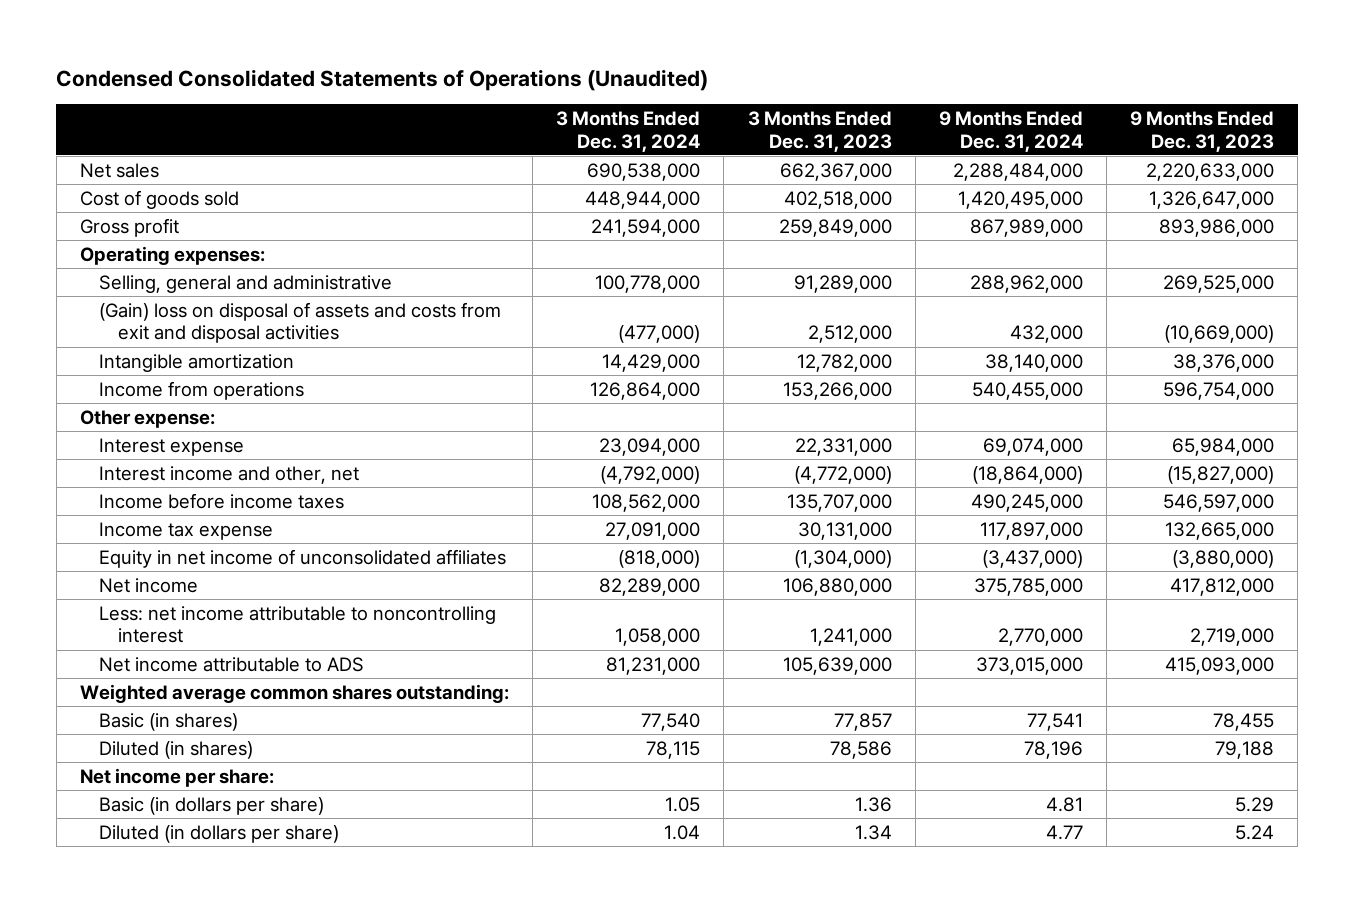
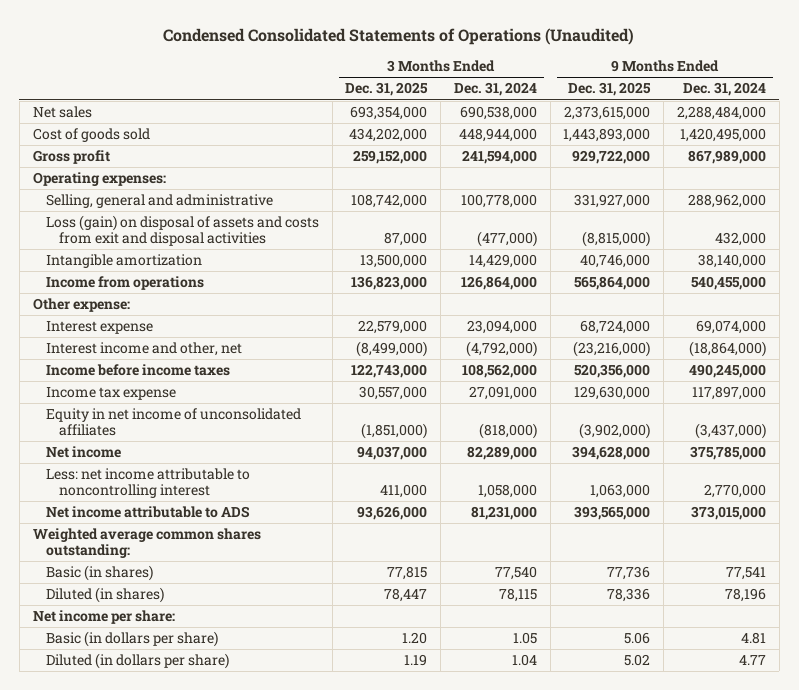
- | 3 Months Ended Dec. 31, 2024 | 3 Months Ended Dec. 31, 2023 | 9 Months Ended Dec. 31, 2024 | 9 Months Ended Dec. 31, 2023
+ | 3 Months Ended Dec. 31, 2025 | 3 Months Ended Dec. 31, 2024 | 9 Months Ended Dec. 31, 2025 | 9 Months Ended Dec. 31, 2024
- (Gain) loss on disposal of assets and costs from exit and disposal activities | (477,000) | 2,512,000 | 432,000 | (10,669,000)
+ Loss (gain) on disposal of assets and costs from exit and disposal activities | 87,000 | (477,000) | (8,815,000) | 432,000

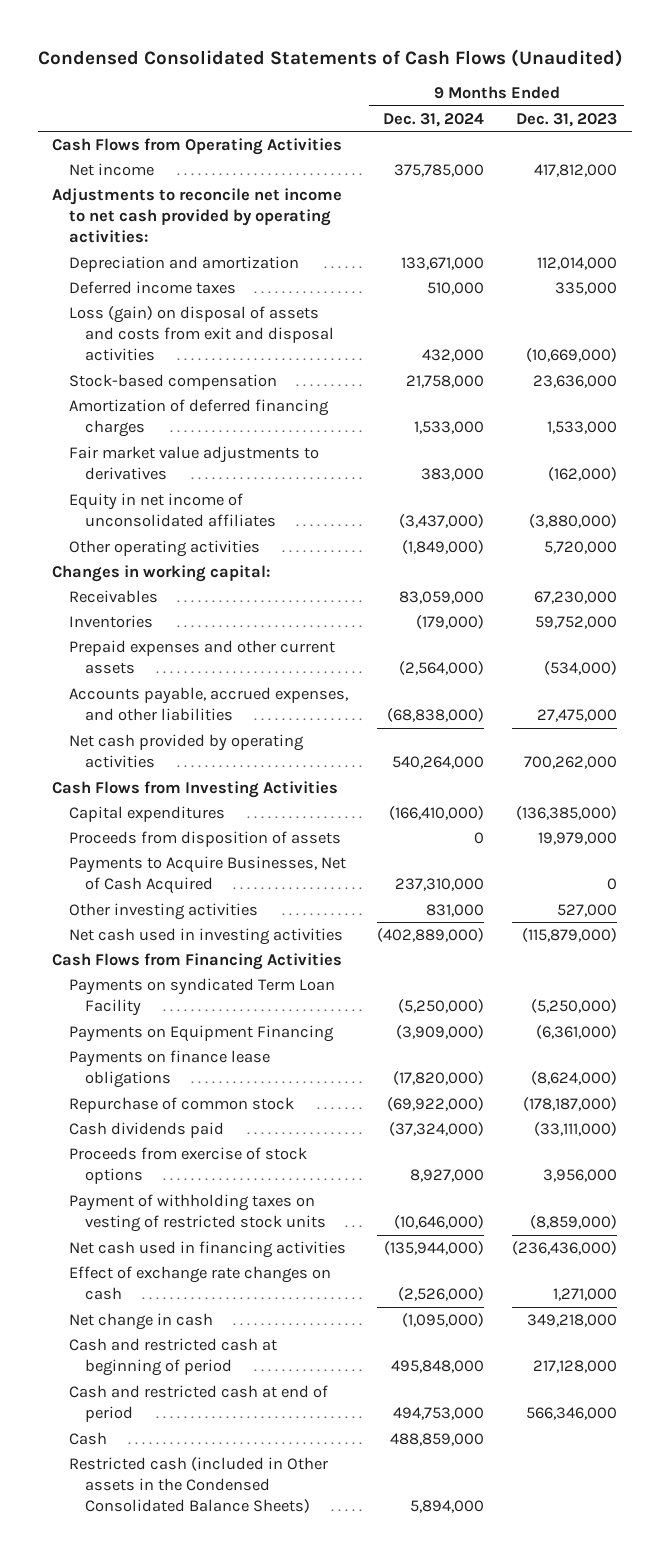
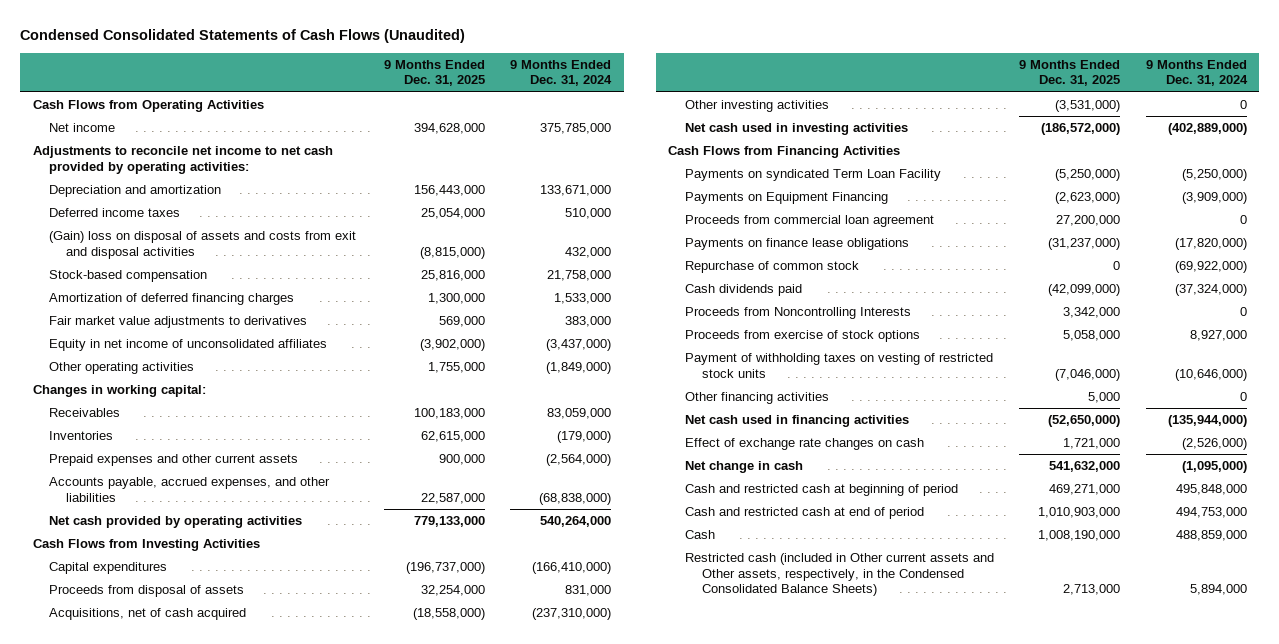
- | 9 Months Ended Dec. 31, 2024 | 9 Months Ended Dec. 31, 2023
+ | 9 Months Ended Dec. 31, 2025 | 9 Months Ended Dec. 31, 2024
- Loss (gain) on disposal of assets and costs from exit and disposal activities | 432,000 | (10,669,000)
+ (Gain) loss on disposal of assets and costs from exit and disposal activities | (8,815,000) | 432,000
- Proceeds from disposition of assets | 0 | 19,979,000
- Payments to Acquire Businesses, Net of Cash Acquired | 237,310,000 | 0
- Other investing activities | 831,000 | 527,000
+ Proceeds from disposal of assets | 32,254,000 | 831,000
+ Acquisitions, net of cash acquired | (18,558,000) | (237,310,000)
+ Other investing activities | (3,531,000) | 0
+ Proceeds from commercial loan agreement | 27,200,000 | 0
+ Proceeds from Noncontrolling Interests | 3,342,000 | 0
+ Other financing activities | 5,000 | 0
- Restricted cash (included in Other assets in the Condensed Consolidated Balance Sheets) | 5,894,000 |
+ Restricted cash (included in Other current assets and Other assets, respectively, in the Condensed Consolidated Balance Sheets) | 2,713,000 | 5,894,000

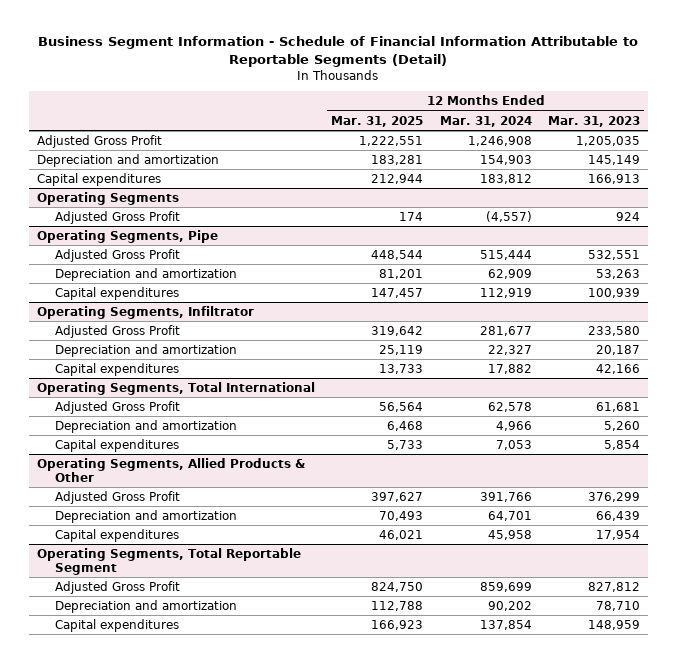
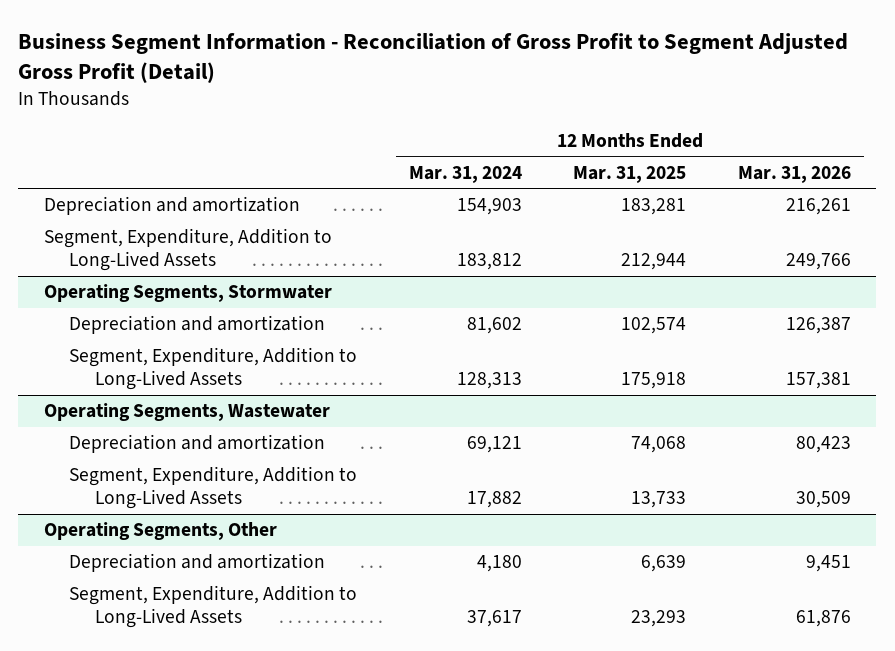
- Business Segment Information - Schedule of Financial Information Attributable to Reportable Segments (Detail)
+ Business Segment Information - Reconciliation of Gross Profit to Segment Adjusted Gross Profit (Detail)
- | 12 Months Ended Mar. 31, 2025 | 12 Months Ended Mar. 31, 2024 | 12 Months Ended Mar. 31, 2023
+ | 12 Months Ended Mar. 31, 2024 | 12 Months Ended Mar. 31, 2025 | 12 Months Ended Mar. 31, 2026
- Adjusted Gross Profit | 1,222,551 | 1,246,908 | 1,205,035
- Capital expenditures | 212,944 | 183,812 | 166,913
- Operating Segments
- Adjusted Gross Profit | 174 | (4,557) | 924
- Operating Segments, Pipe
- Adjusted Gross Profit | 448,544 | 515,444 | 532,551
- Depreciation and amortization | 81,201 | 62,909 | 53,263
- Capital expenditures | 147,457 | 112,919 | 100,939
- Operating Segments, Infiltrator
- Adjusted Gross Profit | 319,642 | 281,677 | 233,580
- Depreciation and amortization | 25,119 | 22,327 | 20,187
- Capital expenditures | 13,733 | 17,882 | 42,166
- Operating Segments, Total International
- Adjusted Gross Profit | 56,564 | 62,578 | 61,681
- Depreciation and amortization | 6,468 | 4,966 | 5,260
- Capital expenditures | 5,733 | 7,053 | 5,854
- Operating Segments, Allied Products & Other
- Adjusted Gross Profit | 397,627 | 391,766 | 376,299
- Depreciation and amortization | 70,493 | 64,701 | 66,439
- Capital expenditures | 46,021 | 45,958 | 17,954
- Operating Segments, Total Reportable Segment
- Adjusted Gross Profit | 824,750 | 859,699 | 827,812
- Depreciation and amortization | 112,788 | 90,202 | 78,710
- Capital expenditures | 166,923 | 137,854 | 148,959
+ Segment, Expenditure, Addition to Long-Lived Assets | 183,812 | 212,944 | 249,766
+ Operating Segments, Stormwater
+ Depreciation and amortization | 81,602 | 102,574 | 126,387
+ Segment, Expenditure, Addition to Long-Lived Assets | 128,313 | 175,918 | 157,381
+ Operating Segments, Wastewater
+ Depreciation and amortization | 69,121 | 74,068 | 80,423
+ Segment, Expenditure, Addition to Long-Lived Assets | 17,882 | 13,733 | 30,509
+ Operating Segments, Other
+ Depreciation and amortization | 4,180 | 6,639 | 9,451
+ Segment, Expenditure, Addition to Long-Lived Assets | 37,617 | 23,293 | 61,876

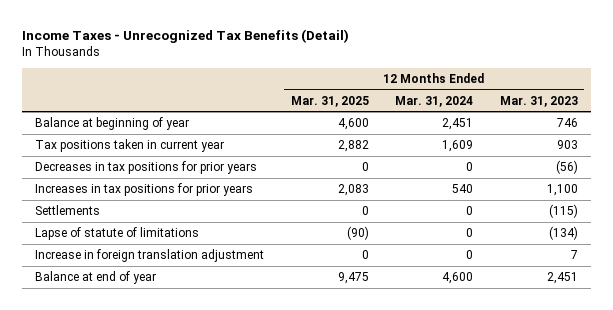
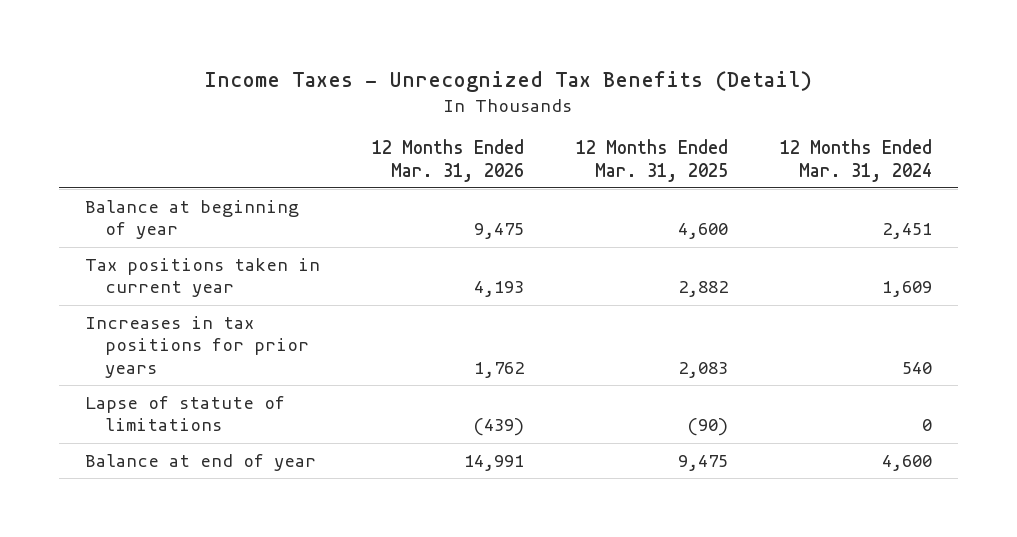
- | 12 Months Ended Mar. 31, 2025 | 12 Months Ended Mar. 31, 2024 | 12 Months Ended Mar. 31, 2023
+ | 12 Months Ended Mar. 31, 2026 | 12 Months Ended Mar. 31, 2025 | 12 Months Ended Mar. 31, 2024
- Decreases in tax positions for prior years | 0 | 0 | (56)
- Settlements | 0 | 0 | (115)
- Increase in foreign translation adjustment | 0 | 0 | 7

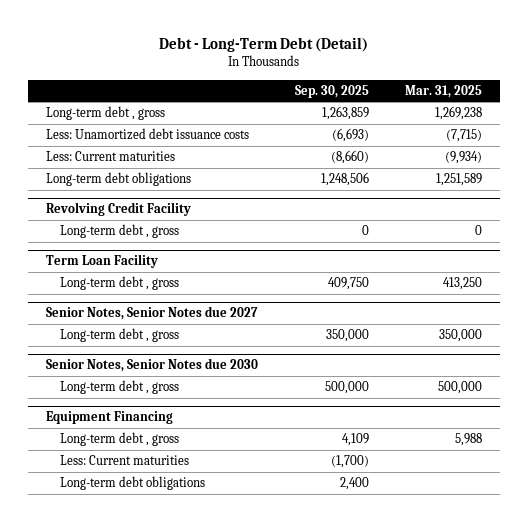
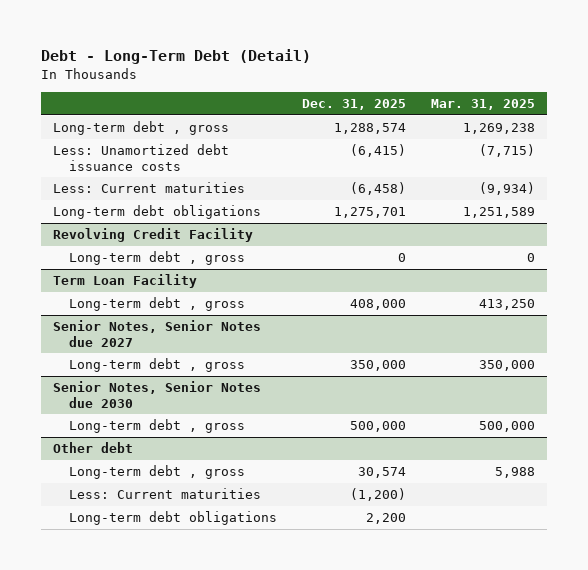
- | Sep. 30, 2025 | Mar. 31, 2025
+ | Dec. 31, 2025 | Mar. 31, 2025
- Equipment Financing
+ Other debt

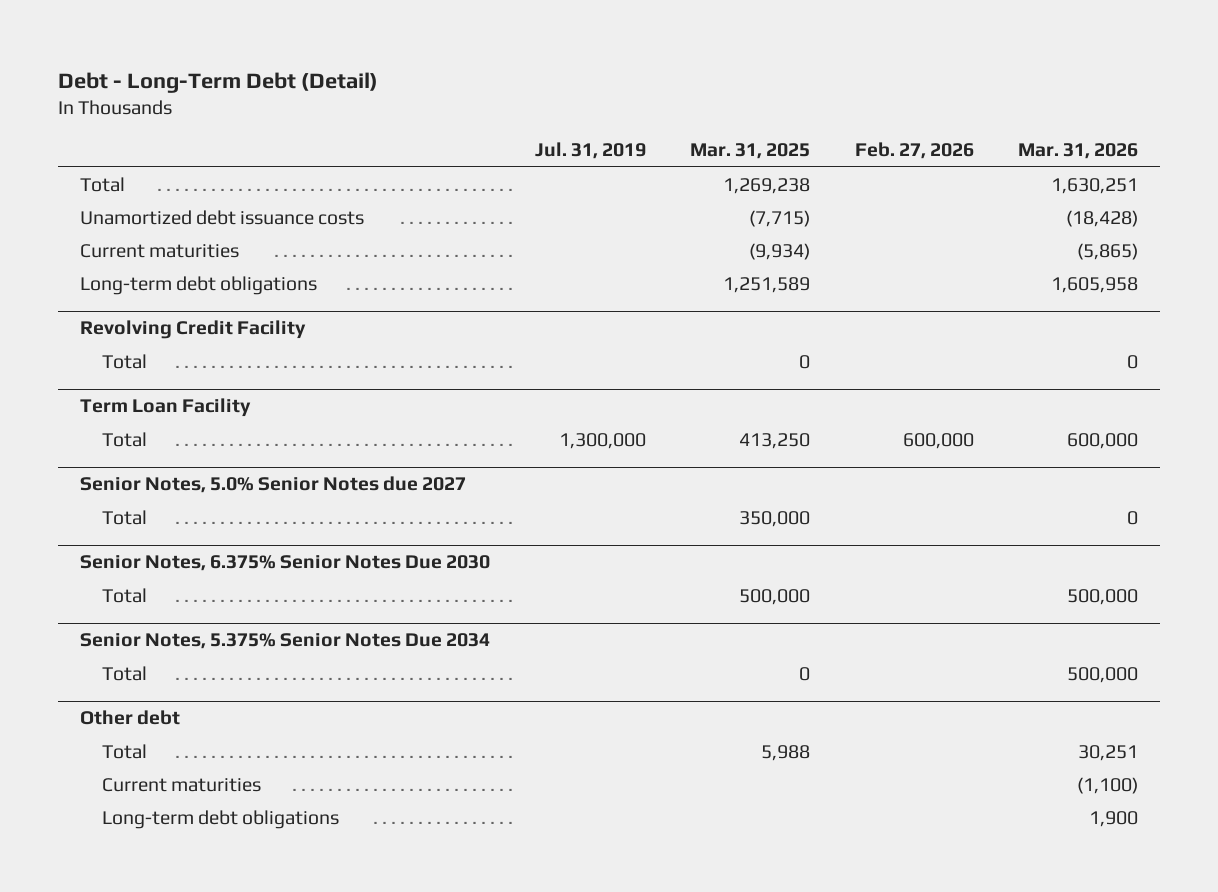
- | Dec. 31, 2025 | Mar. 31, 2025
+ | Jul. 31, 2019 | Mar. 31, 2025 | Feb. 27, 2026 | Mar. 31, 2026
- Long-term debt , gross | 1,288,574 | 1,269,238
- Less: Unamortized debt issuance costs | (6,415) | (7,715)
- Less: Current maturities | (6,458) | (9,934)
+ Total | | 1,269,238 | | 1,630,251
+ Unamortized debt issuance costs | | (7,715) | | (18,428)
+ Current maturities | | (9,934) | | (5,865)
@ Revolving Credit Facility
- Long-term debt , gross | 0 | 0
+ Total | | 0 | | 0
@ Term Loan Facility
- Long-term debt , gross | 408,000 | 413,250
- Senior Notes, Senior Notes due 2027
- Long-term debt , gross | 350,000 | 350,000
- Senior Notes, Senior Notes due 2030
- Long-term debt , gross | 500,000 | 500,000
@ Term Loan Facility
+ Total | 1,300,000 | 413,250 | 600,000 | 600,000
+ Senior Notes, 5.0% Senior Notes due 2027
+ Total | | 350,000 | | 0
+ Senior Notes, 6.375% Senior Notes Due 2030
+ Total | | 500,000 | | 500,000
+ Senior Notes, 5.375% Senior Notes Due 2034
+ Total | | 0 | | 500,000
@ Other debt
- Long-term debt , gross | 30,574 | 5,988
- Less: Current maturities | (1,200) |
+ Total | | 5,988 | | 30,251
+ Current maturities | | | | (1,100)

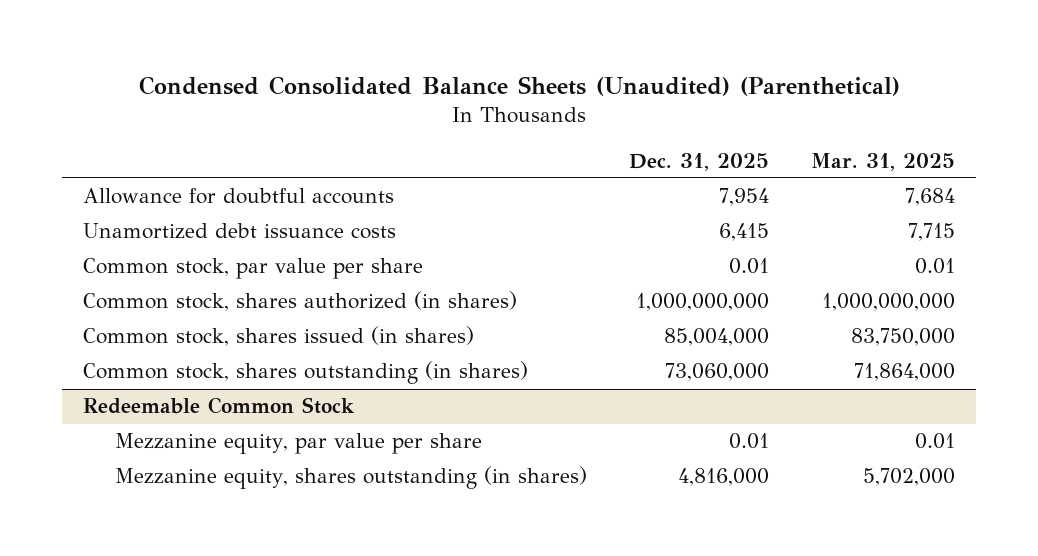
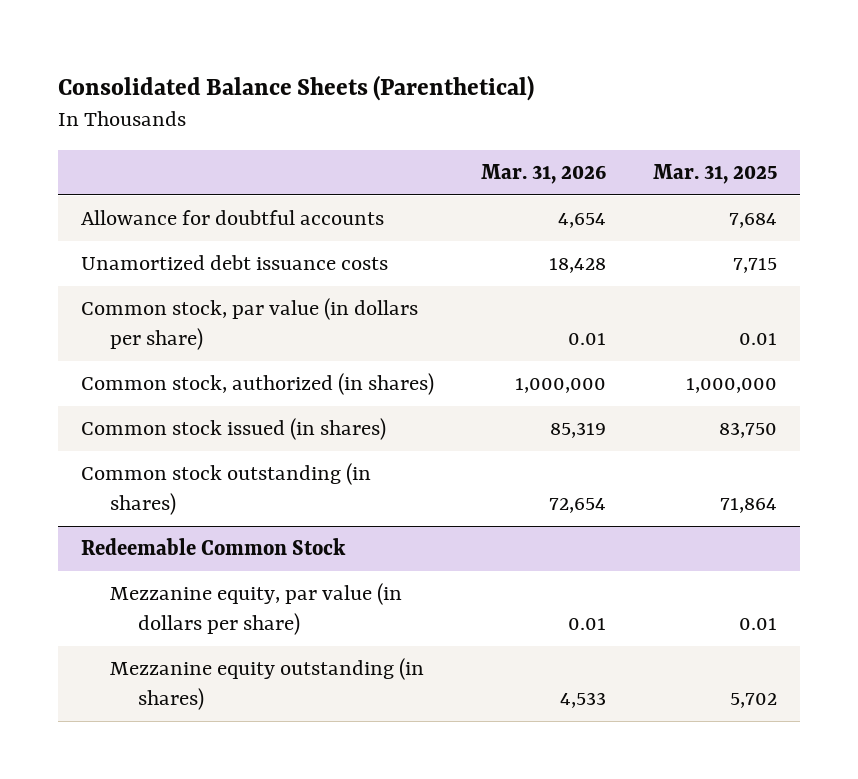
- Condensed Consolidated Balance Sheets (Unaudited) (Parenthetical)
+ Consolidated Balance Sheets (Parenthetical)
- | Dec. 31, 2025 | Mar. 31, 2025
+ | Mar. 31, 2026 | Mar. 31, 2025
- Common stock, par value per share | 0.01 | 0.01
- Common stock, shares authorized (in shares) | 1,000,000,000 | 1,000,000,000
- Common stock, shares issued (in shares) | 85,004,000 | 83,750,000
- Common stock, shares outstanding (in shares) | 73,060,000 | 71,864,000
+ Common stock, par value (in dollars per share) | 0.01 | 0.01
+ Common stock, authorized (in shares) | 1,000,000 | 1,000,000
+ Common stock issued (in shares) | 85,319 | 83,750
+ Common stock outstanding (in shares) | 72,654 | 71,864
@ Redeemable Common Stock
- Mezzanine equity, par value per share | 0.01 | 0.01
- Mezzanine equity, shares outstanding (in shares) | 4,816,000 | 5,702,000
+ Mezzanine equity, par value (in dollars per share) | 0.01 | 0.01
+ Mezzanine equity outstanding (in shares) | 4,533 | 5,702

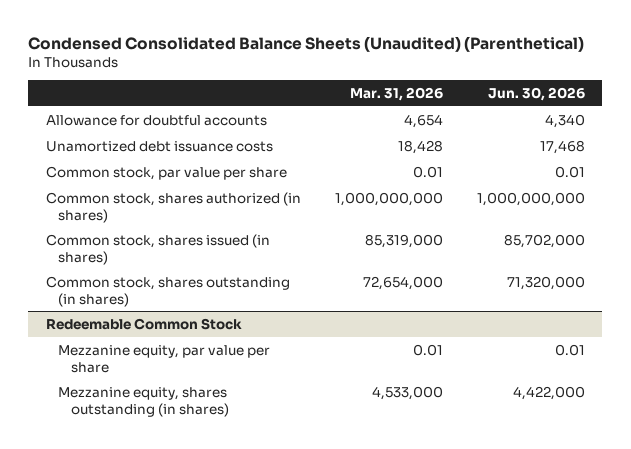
- Consolidated Balance Sheets (Parenthetical)
+ Condensed Consolidated Balance Sheets (Unaudited) (Parenthetical)
- | Mar. 31, 2026 | Mar. 31, 2025
+ | Mar. 31, 2026 | Jun. 30, 2026
- Common stock, par value (in dollars per share) | 0.01 | 0.01
- Common stock, authorized (in shares) | 1,000,000 | 1,000,000
- Common stock issued (in shares) | 85,319 | 83,750
- Common stock outstanding (in shares) | 72,654 | 71,864
+ Common stock, par value per share | 0.01 | 0.01
+ Common stock, shares authorized (in shares) | 1,000,000,000 | 1,000,000,000
+ Common stock, shares issued (in shares) | 85,319,000 | 85,702,000
+ Common stock, shares outstanding (in shares) | 72,654,000 | 71,320,000
@ Redeemable Common Stock
- Mezzanine equity, par value (in dollars per share) | 0.01 | 0.01
- Mezzanine equity outstanding (in shares) | 4,533 | 5,702
+ Mezzanine equity, par value per share | 0.01 | 0.01
+ Mezzanine equity, shares outstanding (in shares) | 4,533,000 | 4,422,000

